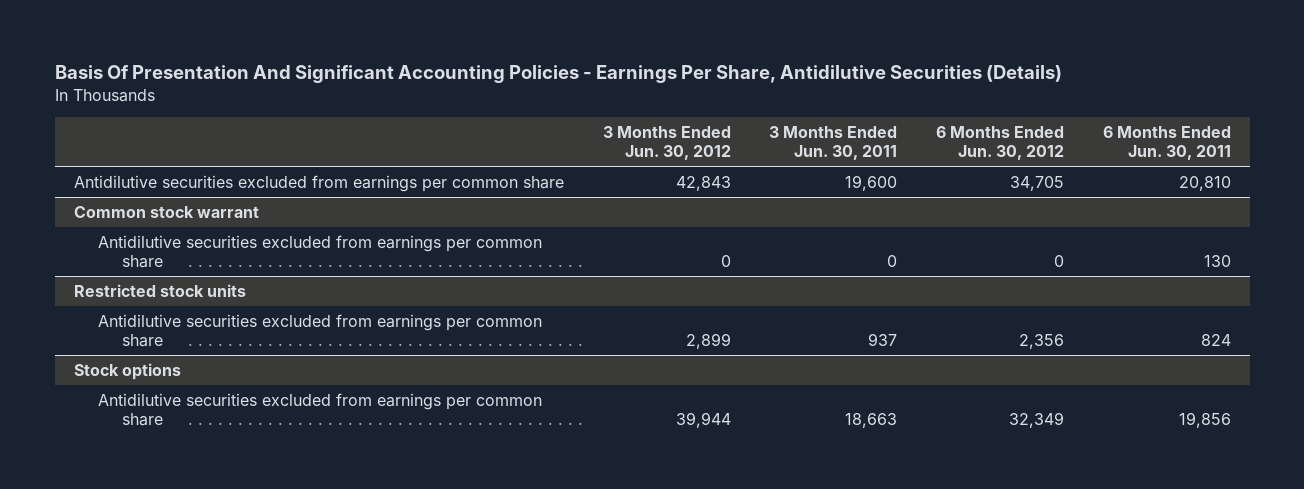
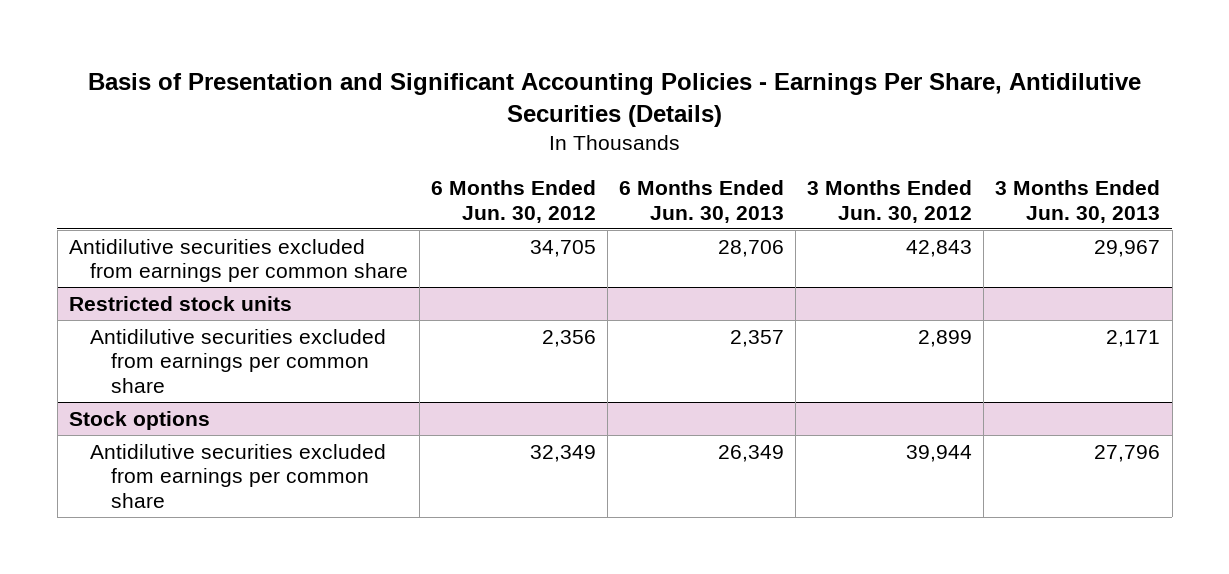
- Basis Of Presentation And Significant Accounting Policies - Earnings Per Share, Antidilutive Securities (Details)
+ Basis of Presentation and Significant Accounting Policies - Earnings Per Share, Antidilutive Securities (Details)
- | 3 Months Ended Jun. 30, 2012 | 3 Months Ended Jun. 30, 2011 | 6 Months Ended Jun. 30, 2012 | 6 Months Ended Jun. 30, 2011
+ | 6 Months Ended Jun. 30, 2012 | 6 Months Ended Jun. 30, 2013 | 3 Months Ended Jun. 30, 2012 | 3 Months Ended Jun. 30, 2013
- Common stock warrant
- Antidilutive securities excluded from earnings per common share | 0 | 0 | 0 | 130

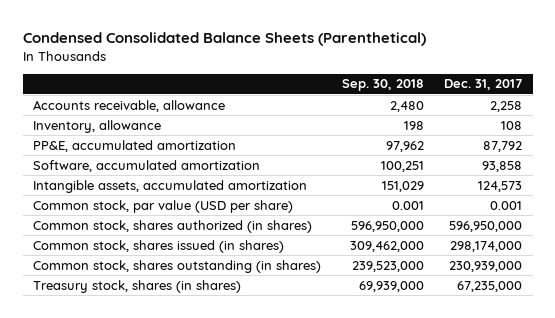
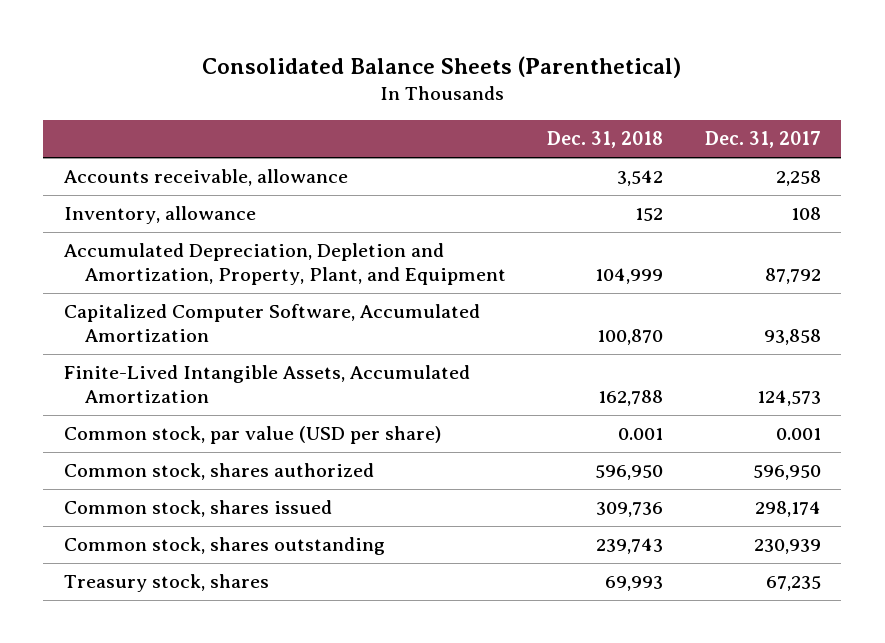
- Condensed Consolidated Balance Sheets (Parenthetical)
+ Consolidated Balance Sheets (Parenthetical)
- | Sep. 30, 2018 | Dec. 31, 2017
+ | Dec. 31, 2018 | Dec. 31, 2017
- PP&E, accumulated amortization | 97,962 | 87,792
- Software, accumulated amortization | 100,251 | 93,858
- Intangible assets, accumulated amortization | 151,029 | 124,573
+ Accumulated Depreciation, Depletion and Amortization, Property, Plant, and Equipment | 104,999 | 87,792
+ Capitalized Computer Software, Accumulated Amortization | 100,870 | 93,858
+ Finite-Lived Intangible Assets, Accumulated Amortization | 162,788 | 124,573
- Common stock, shares authorized (in shares) | 596,950,000 | 596,950,000
- Common stock, shares issued (in shares) | 309,462,000 | 298,174,000
- Common stock, shares outstanding (in shares) | 239,523,000 | 230,939,000
- Treasury stock, shares (in shares) | 69,939,000 | 67,235,000
+ Common stock, shares authorized | 596,950 | 596,950
+ Common stock, shares issued | 309,736 | 298,174
+ Common stock, shares outstanding | 239,743 | 230,939
+ Treasury stock, shares | 69,993 | 67,235

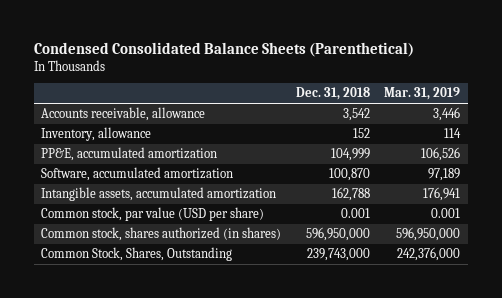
- Consolidated Balance Sheets (Parenthetical)
+ Condensed Consolidated Balance Sheets (Parenthetical)
- | Dec. 31, 2018 | Dec. 31, 2017
+ | Dec. 31, 2018 | Mar. 31, 2019
- Accumulated Depreciation, Depletion and Amortization, Property, Plant, and Equipment | 104,999 | 87,792
- Capitalized Computer Software, Accumulated Amortization | 100,870 | 93,858
- Finite-Lived Intangible Assets, Accumulated Amortization | 162,788 | 124,573
+ PP&E, accumulated amortization | 104,999 | 106,526
+ Software, accumulated amortization | 100,870 | 97,189
+ Intangible assets, accumulated amortization | 162,788 | 176,941
- Common stock, shares authorized | 596,950 | 596,950
- Common stock, shares issued | 309,736 | 298,174
- Common stock, shares outstanding | 239,743 | 230,939
- Treasury stock, shares | 69,993 | 67,235
+ Common stock, shares authorized (in shares) | 596,950,000 | 596,950,000
+ Common Stock, Shares, Outstanding | 239,743,000 | 242,376,000

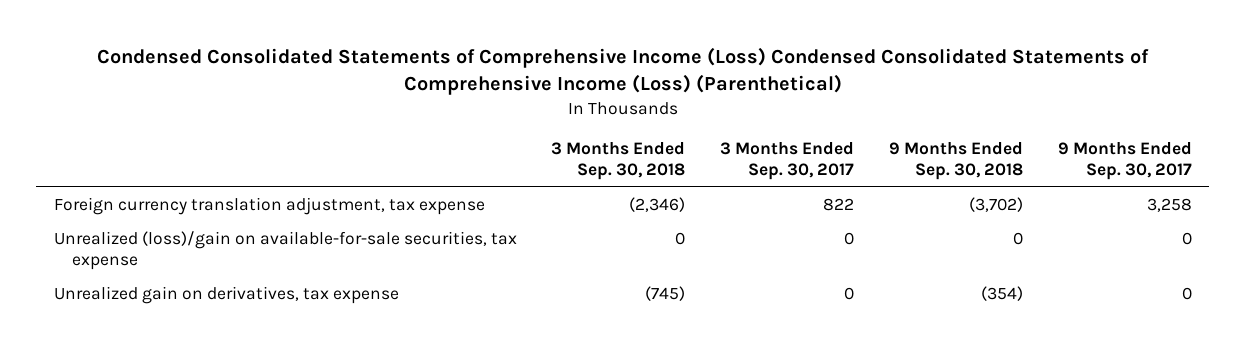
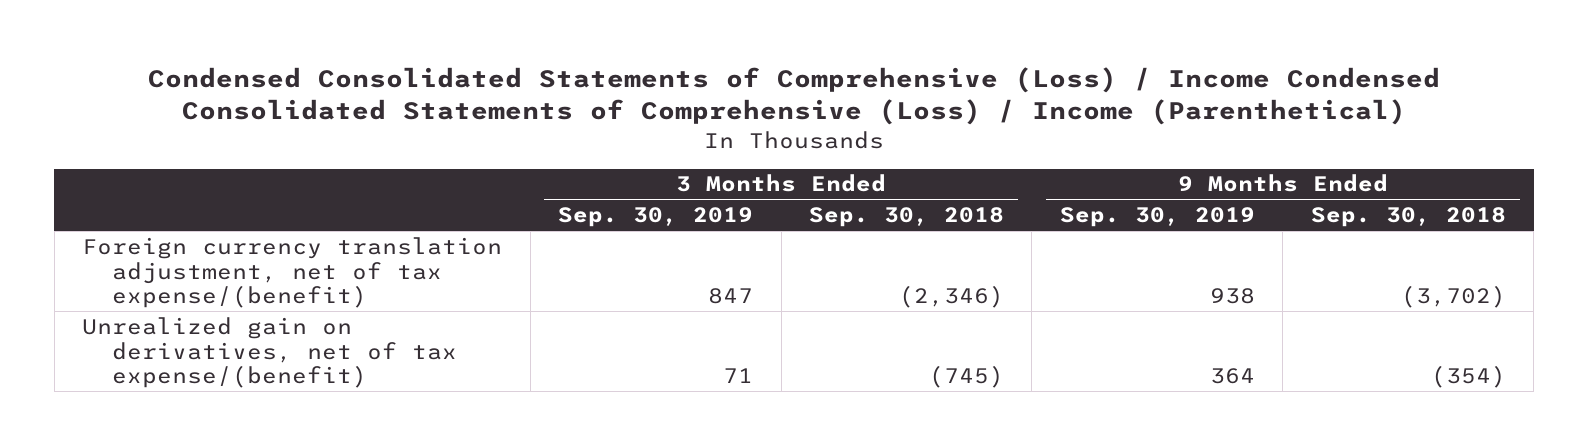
- Condensed Consolidated Statements of Comprehensive Income (Loss) Condensed Consolidated Statements of Comprehensive Income (Loss) (Parenthetical)
+ Condensed Consolidated Statements of Comprehensive (Loss) / Income Condensed Consolidated Statements of Comprehensive (Loss) / Income (Parenthetical)
- | 3 Months Ended Sep. 30, 2018 | 3 Months Ended Sep. 30, 2017 | 9 Months Ended Sep. 30, 2018 | 9 Months Ended Sep. 30, 2017
+ | 3 Months Ended Sep. 30, 2019 | 3 Months Ended Sep. 30, 2018 | 9 Months Ended Sep. 30, 2019 | 9 Months Ended Sep. 30, 2018
- Foreign currency translation adjustment, tax expense | (2,346) | 822 | (3,702) | 3,258
- Unrealized (loss)/gain on available-for-sale securities, tax expense | 0 | 0 | 0 | 0
- Unrealized gain on derivatives, tax expense | (745) | 0 | (354) | 0
+ Foreign currency translation adjustment, net of tax expense/(benefit) | 847 | (2,346) | 938 | (3,702)
+ Unrealized gain on derivatives, net of tax expense/(benefit) | 71 | (745) | 364 | (354)

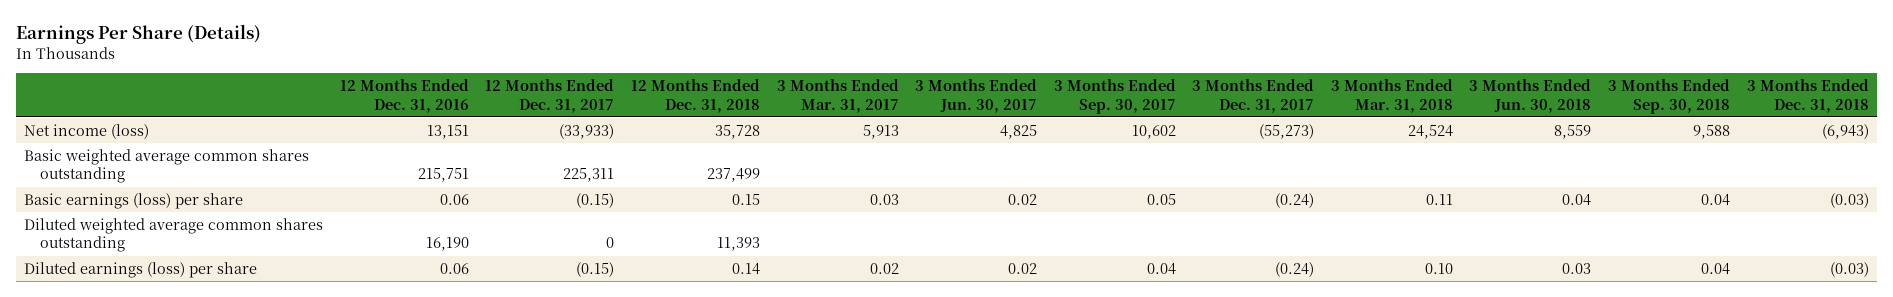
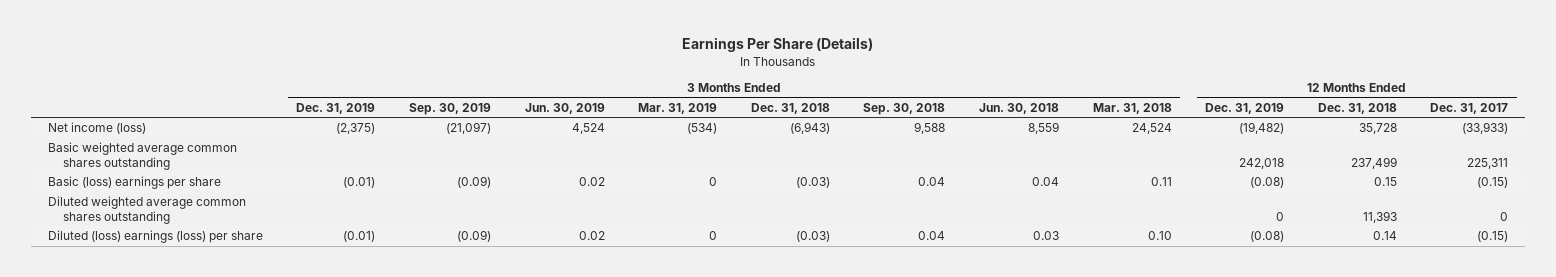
- | 12 Months Ended Dec. 31, 2016 | 12 Months Ended Dec. 31, 2017 | 12 Months Ended Dec. 31, 2018 | 3 Months Ended Mar. 31, 2017 | 3 Months Ended Jun. 30, 2017 | 3 Months Ended Sep. 30, 2017 | 3 Months Ended Dec. 31, 2017 | 3 Months Ended Mar. 31, 2018 | 3 Months Ended Jun. 30, 2018 | 3 Months Ended Sep. 30, 2018 | 3 Months Ended Dec. 31, 2018
+ | 3 Months Ended Dec. 31, 2019 | 3 Months Ended Sep. 30, 2019 | 3 Months Ended Jun. 30, 2019 | 3 Months Ended Mar. 31, 2019 | 3 Months Ended Dec. 31, 2018 | 3 Months Ended Sep. 30, 2018 | 3 Months Ended Jun. 30, 2018 | 3 Months Ended Mar. 31, 2018 | 12 Months Ended Dec. 31, 2019 | 12 Months Ended Dec. 31, 2018 | 12 Months Ended Dec. 31, 2017
- Basic earnings (loss) per share | 0.06 | (0.15) | 0.15 | 0.03 | 0.02 | 0.05 | (0.24) | 0.11 | 0.04 | 0.04 | (0.03)
+ Basic (loss) earnings per share | (0.01) | (0.09) | 0.02 | 0 | (0.03) | 0.04 | 0.04 | 0.11 | (0.08) | 0.15 | (0.15)
- Diluted earnings (loss) per share | 0.06 | (0.15) | 0.14 | 0.02 | 0.02 | 0.04 | (0.24) | 0.10 | 0.03 | 0.04 | (0.03)
+ Diluted (loss) earnings (loss) per share | (0.01) | (0.09) | 0.02 | 0 | (0.03) | 0.04 | 0.03 | 0.10 | (0.08) | 0.14 | (0.15)

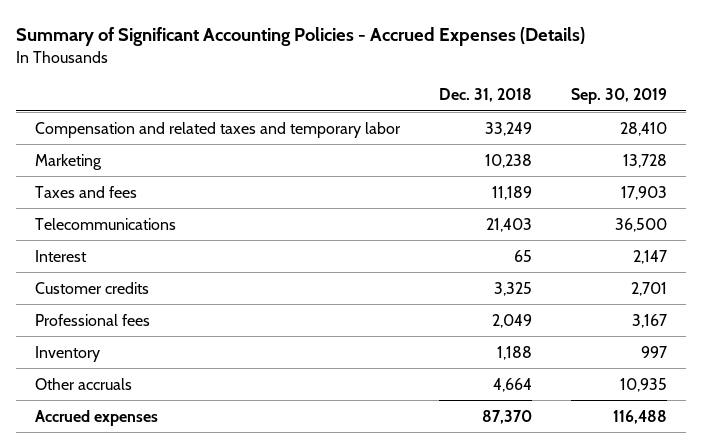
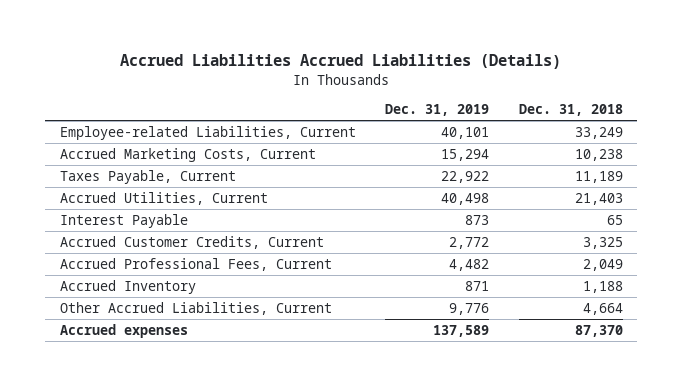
- Summary of Significant Accounting Policies - Accrued Expenses (Details)
+ Accrued Liabilities Accrued Liabilities (Details)
- | Dec. 31, 2018 | Sep. 30, 2019
+ | Dec. 31, 2019 | Dec. 31, 2018
- Compensation and related taxes and temporary labor | 33,249 | 28,410
- Marketing | 10,238 | 13,728
- Taxes and fees | 11,189 | 17,903
- Telecommunications | 21,403 | 36,500
- Interest | 65 | 2,147
- Customer credits | 3,325 | 2,701
- Professional fees | 2,049 | 3,167
- Inventory | 1,188 | 997
- Other accruals | 4,664 | 10,935
+ Employee-related Liabilities, Current | 40,101 | 33,249
+ Accrued Marketing Costs, Current | 15,294 | 10,238
+ Taxes Payable, Current | 22,922 | 11,189
+ Accrued Utilities, Current | 40,498 | 21,403
+ Interest Payable | 873 | 65
+ Accrued Customer Credits, Current | 2,772 | 3,325
+ Accrued Professional Fees, Current | 4,482 | 2,049
+ Accrued Inventory | 871 | 1,188
+ Other Accrued Liabilities, Current | 9,776 | 4,664

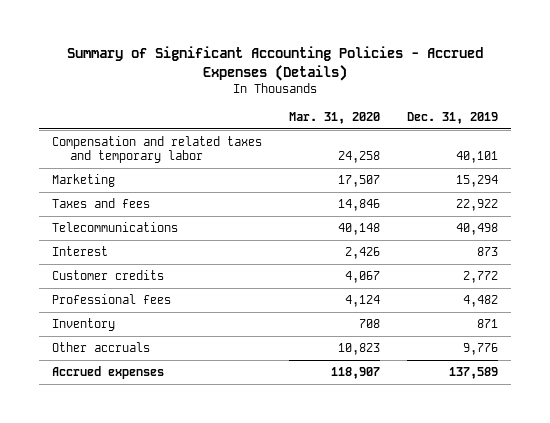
- Accrued Liabilities Accrued Liabilities (Details)
+ Summary of Significant Accounting Policies - Accrued Expenses (Details)
- | Dec. 31, 2019 | Dec. 31, 2018
+ | Mar. 31, 2020 | Dec. 31, 2019
- Employee-related Liabilities, Current | 40,101 | 33,249
- Accrued Marketing Costs, Current | 15,294 | 10,238
- Taxes Payable, Current | 22,922 | 11,189
- Accrued Utilities, Current | 40,498 | 21,403
- Interest Payable | 873 | 65
- Accrued Customer Credits, Current | 2,772 | 3,325
- Accrued Professional Fees, Current | 4,482 | 2,049
- Accrued Inventory | 871 | 1,188
- Other Accrued Liabilities, Current | 9,776 | 4,664
+ Compensation and related taxes and temporary labor | 24,258 | 40,101
+ Marketing | 17,507 | 15,294
+ Taxes and fees | 14,846 | 22,922
+ Telecommunications | 40,148 | 40,498
+ Interest | 2,426 | 873
+ Customer credits | 4,067 | 2,772
+ Professional fees | 4,124 | 4,482
+ Inventory | 708 | 871
+ Other accruals | 10,823 | 9,776

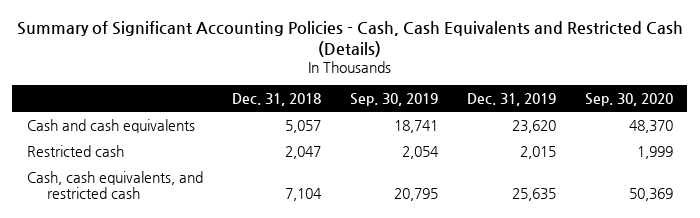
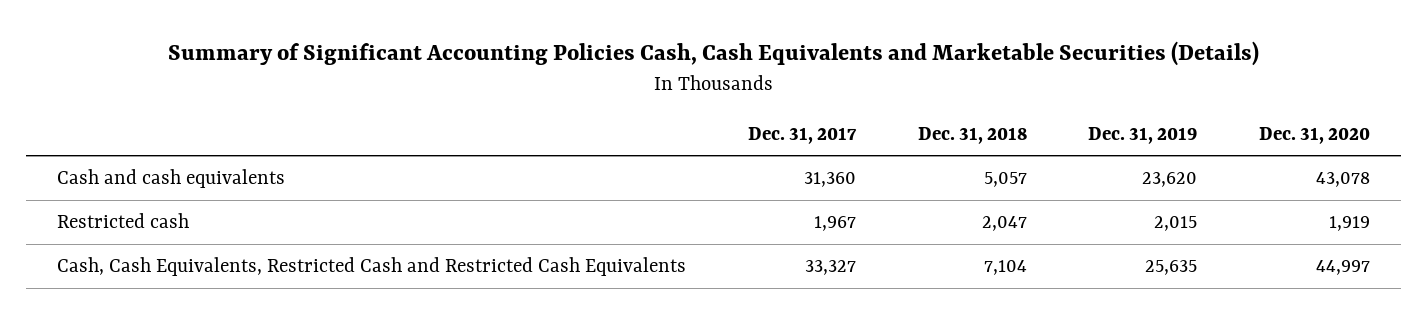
- Summary of Significant Accounting Policies - Cash, Cash Equivalents and Restricted Cash (Details)
+ Summary of Significant Accounting Policies Cash, Cash Equivalents and Marketable Securities (Details)
- | Dec. 31, 2018 | Sep. 30, 2019 | Dec. 31, 2019 | Sep. 30, 2020
+ | Dec. 31, 2017 | Dec. 31, 2018 | Dec. 31, 2019 | Dec. 31, 2020
- Cash, cash equivalents, and restricted cash | 7,104 | 20,795 | 25,635 | 50,369
+ Cash, Cash Equivalents, Restricted Cash and Restricted Cash Equivalents | 33,327 | 7,104 | 25,635 | 44,997

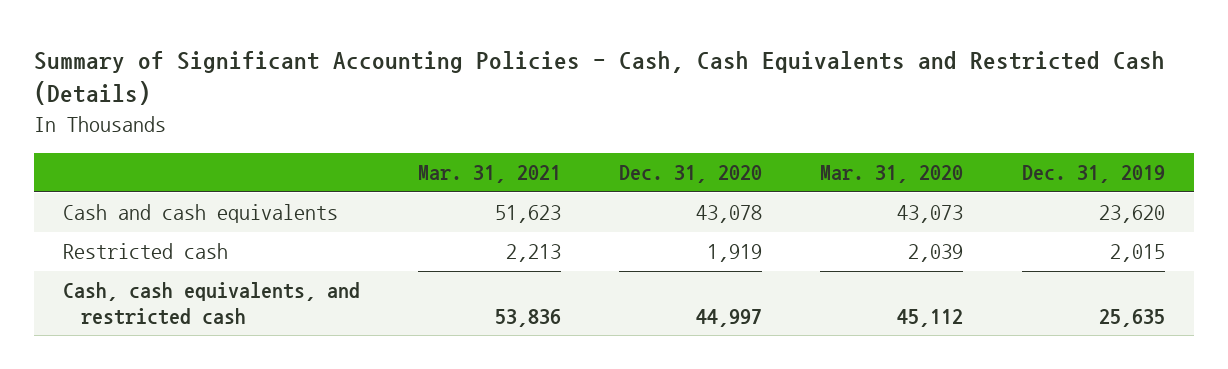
- Summary of Significant Accounting Policies Cash, Cash Equivalents and Marketable Securities (Details)
+ Summary of Significant Accounting Policies - Cash, Cash Equivalents and Restricted Cash (Details)
- | Dec. 31, 2017 | Dec. 31, 2018 | Dec. 31, 2019 | Dec. 31, 2020
+ | Mar. 31, 2021 | Dec. 31, 2020 | Mar. 31, 2020 | Dec. 31, 2019
- Cash, Cash Equivalents, Restricted Cash and Restricted Cash Equivalents | 33,327 | 7,104 | 25,635 | 44,997
+ Cash, cash equivalents, and restricted cash | 53,836 | 44,997 | 45,112 | 25,635

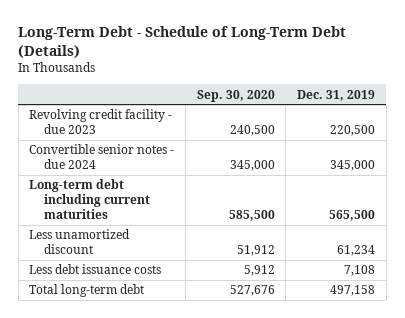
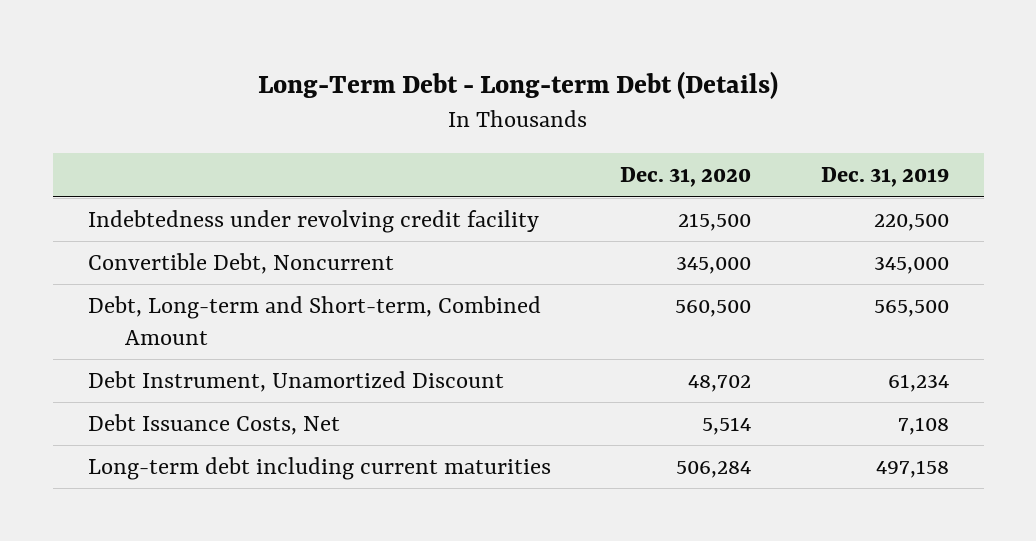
- Long-Term Debt - Schedule of Long-Term Debt (Details)
+ Long-Term Debt - Long-term Debt (Details)
- | Sep. 30, 2020 | Dec. 31, 2019
+ | Dec. 31, 2020 | Dec. 31, 2019
- Revolving credit facility - due 2023 | 240,500 | 220,500
- Convertible senior notes - due 2024 | 345,000 | 345,000
- Long-term debt including current maturities | 585,500 | 565,500
- Less unamortized discount | 51,912 | 61,234
- Less debt issuance costs | 5,912 | 7,108
- Total long-term debt | 527,676 | 497,158
+ Indebtedness under revolving credit facility | 215,500 | 220,500
+ Convertible Debt, Noncurrent | 345,000 | 345,000
+ Debt, Long-term and Short-term, Combined Amount | 560,500 | 565,500
+ Debt Instrument, Unamortized Discount | 48,702 | 61,234
+ Debt Issuance Costs, Net | 5,514 | 7,108
+ Long-term debt including current maturities | 506,284 | 497,158

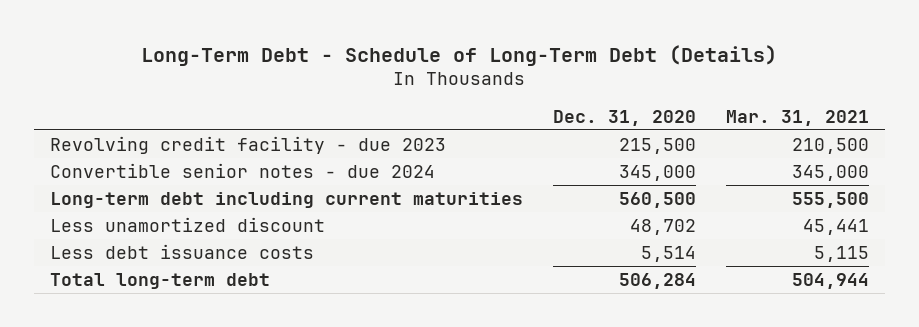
- Long-Term Debt - Long-term Debt (Details)
+ Long-Term Debt - Schedule of Long-Term Debt (Details)
- | Dec. 31, 2020 | Dec. 31, 2019
+ | Dec. 31, 2020 | Mar. 31, 2021
- Indebtedness under revolving credit facility | 215,500 | 220,500
- Convertible Debt, Noncurrent | 345,000 | 345,000
- Debt, Long-term and Short-term, Combined Amount | 560,500 | 565,500
- Debt Instrument, Unamortized Discount | 48,702 | 61,234
- Debt Issuance Costs, Net | 5,514 | 7,108
- Long-term debt including current maturities | 506,284 | 497,158
+ Revolving credit facility - due 2023 | 215,500 | 210,500
+ Convertible senior notes - due 2024 | 345,000 | 345,000
+ Long-term debt including current maturities | 560,500 | 555,500
+ Less unamortized discount | 48,702 | 45,441
+ Less debt issuance costs | 5,514 | 5,115
+ Total long-term debt | 506,284 | 504,944

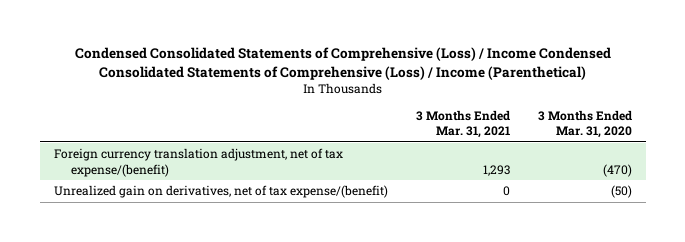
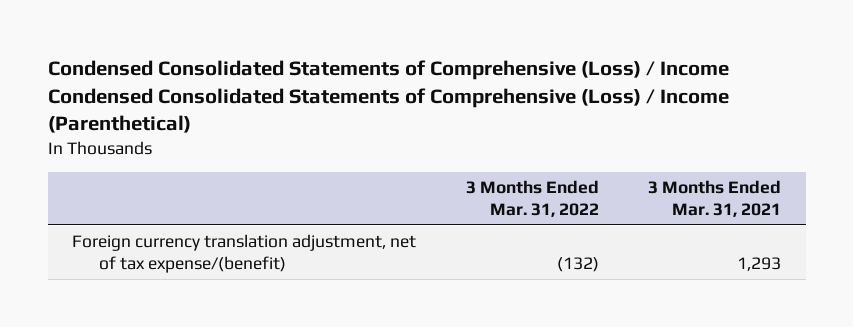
- | 3 Months Ended Mar. 31, 2021 | 3 Months Ended Mar. 31, 2020
+ | 3 Months Ended Mar. 31, 2022 | 3 Months Ended Mar. 31, 2021
- Unrealized gain on derivatives, net of tax expense/(benefit) | 0 | (50)

